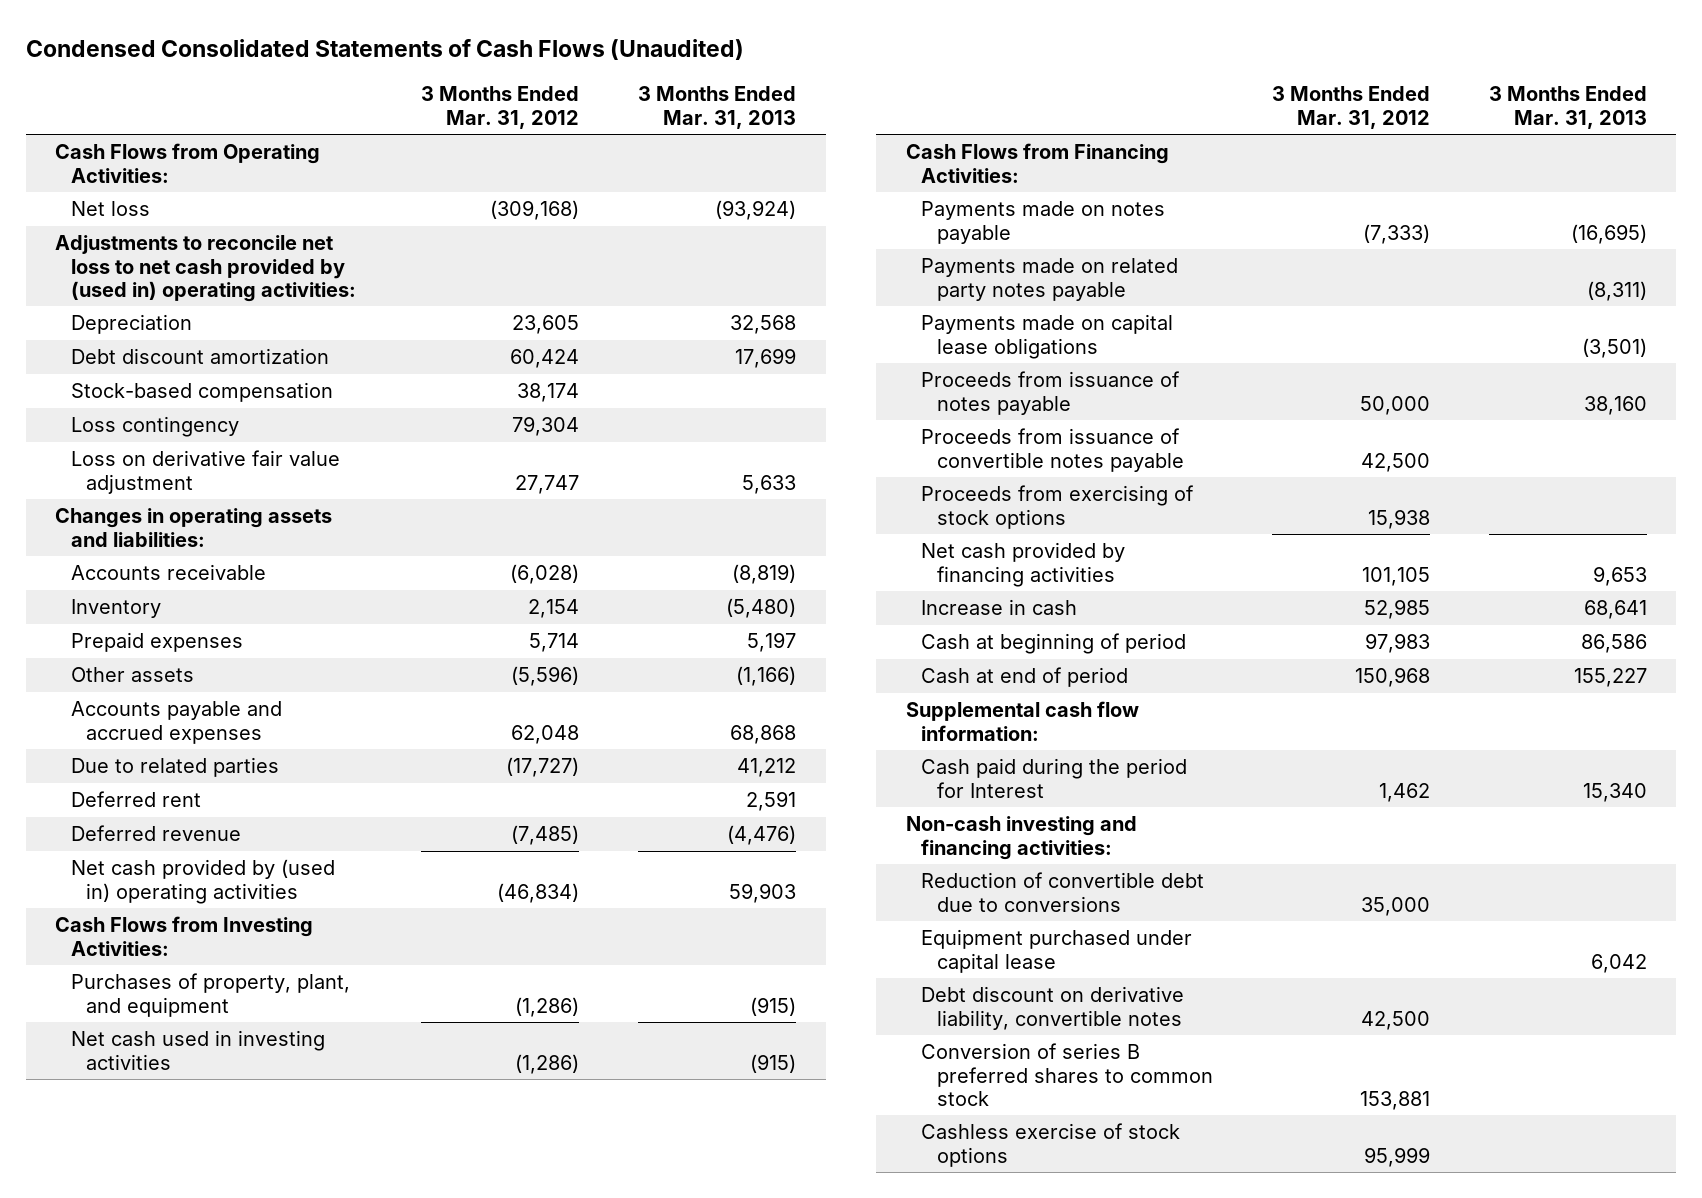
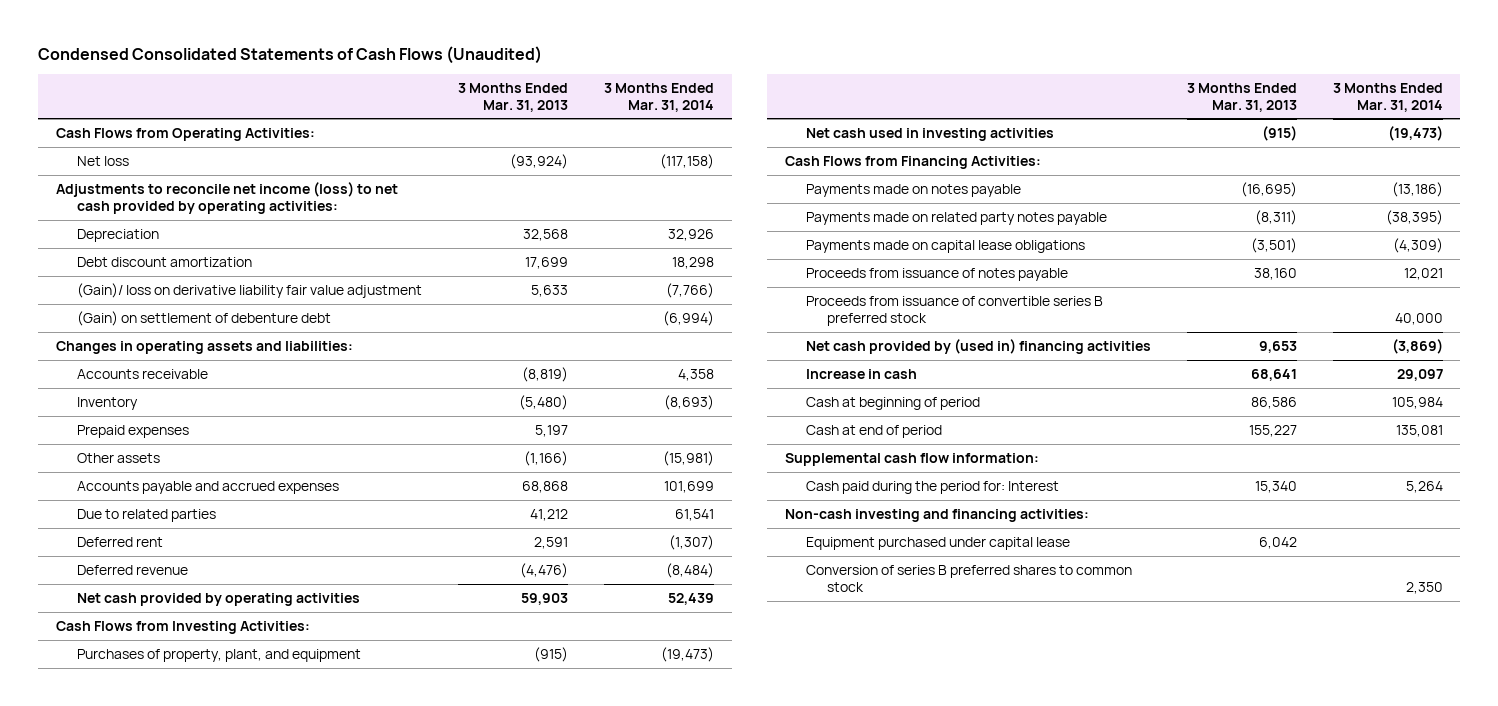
- | 3 Months Ended Mar. 31, 2012 | 3 Months Ended Mar. 31, 2013
+ | 3 Months Ended Mar. 31, 2013 | 3 Months Ended Mar. 31, 2014
- Adjustments to reconcile net loss to net cash provided by (used in) operating activities:
+ Adjustments to reconcile net income (loss) to net cash provided by operating activities:
- Stock-based compensation | 38,174 |
- Loss contingency | 79,304 |
- Loss on derivative fair value adjustment | 27,747 | 5,633
+ (Gain)/ loss on derivative liability fair value adjustment | 5,633 | (7,766)
+ (Gain) on settlement of debenture debt | | (6,994)
- Net cash provided by (used in) operating activities | (46,834) | 59,903
+ Net cash provided by operating activities | 59,903 | 52,439
- Proceeds from issuance of convertible notes payable | 42,500 |
- Proceeds from exercising of stock options | 15,938 |
- Net cash provided by financing activities | 101,105 | 9,653
+ Proceeds from issuance of convertible series B preferred stock | | 40,000
+ Net cash provided by (used in) financing activities | 9,653 | (3,869)
- Cash paid during the period for Interest | 1,462 | 15,340
+ Cash paid during the period for: Interest | 15,340 | 5,264
- Reduction of convertible debt due to conversions | 35,000 |
- Debt discount on derivative liability, convertible notes | 42,500 |
- Cashless exercise of stock options | 95,999 |

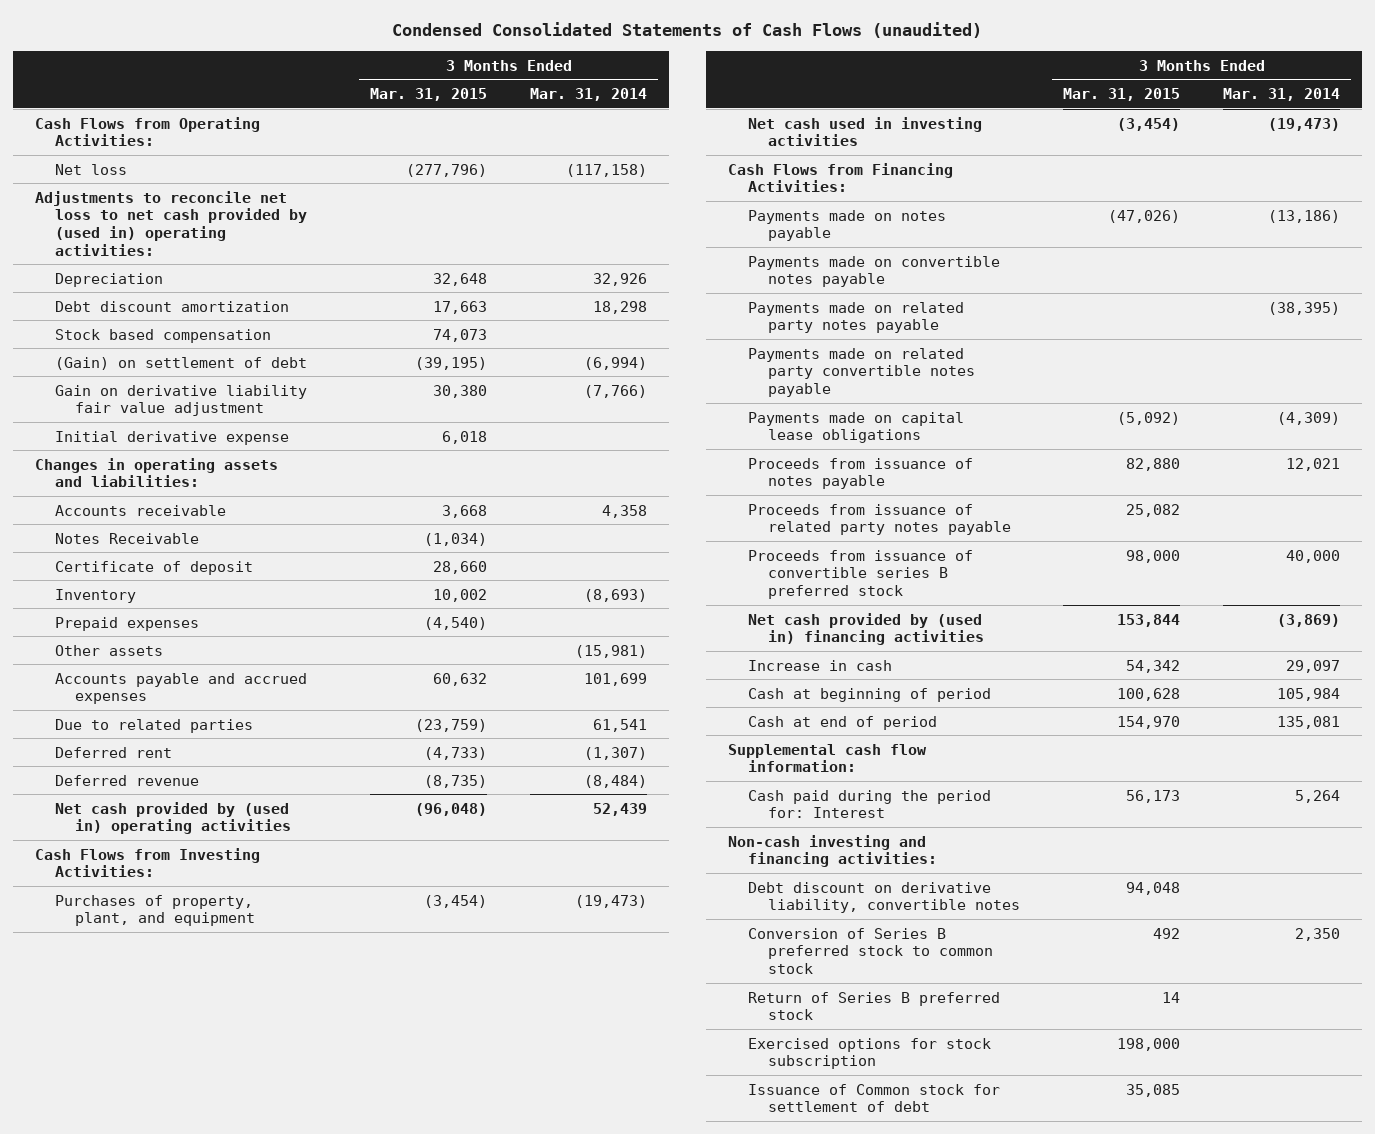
- Condensed Consolidated Statements of Cash Flows (Unaudited)
+ Condensed Consolidated Statements of Cash Flows (unaudited)
- | 3 Months Ended Mar. 31, 2013 | 3 Months Ended Mar. 31, 2014
+ | 3 Months Ended Mar. 31, 2015 | 3 Months Ended Mar. 31, 2014
- Adjustments to reconcile net income (loss) to net cash provided by operating activities:
+ Adjustments to reconcile net loss to net cash provided by (used in) operating activities:
- (Gain)/ loss on derivative liability fair value adjustment | 5,633 | (7,766)
- (Gain) on settlement of debenture debt | | (6,994)
+ Stock based compensation | 74,073 |
+ (Gain) on settlement of debt | (39,195) | (6,994)
+ Gain on derivative liability fair value adjustment | 30,380 | (7,766)
+ Initial derivative expense | 6,018 |
+ Notes Receivable | (1,034) |
+ Certificate of deposit | 28,660 |
- Net cash provided by operating activities | 59,903 | 52,439
+ Net cash provided by (used in) operating activities | (96,048) | 52,439
+ Payments made on convertible notes payable
+ Payments made on related party convertible notes payable
+ Proceeds from issuance of related party notes payable | 25,082 |
- Equipment purchased under capital lease | 6,042 |
- Conversion of series B preferred shares to common stock | | 2,350
+ Debt discount on derivative liability, convertible notes | 94,048 |
+ Conversion of Series B preferred stock to common stock | 492 | 2,350
+ Return of Series B preferred stock | 14 |
+ Exercised options for stock subscription | 198,000 |
+ Issuance of Common stock for settlement of debt | 35,085 |

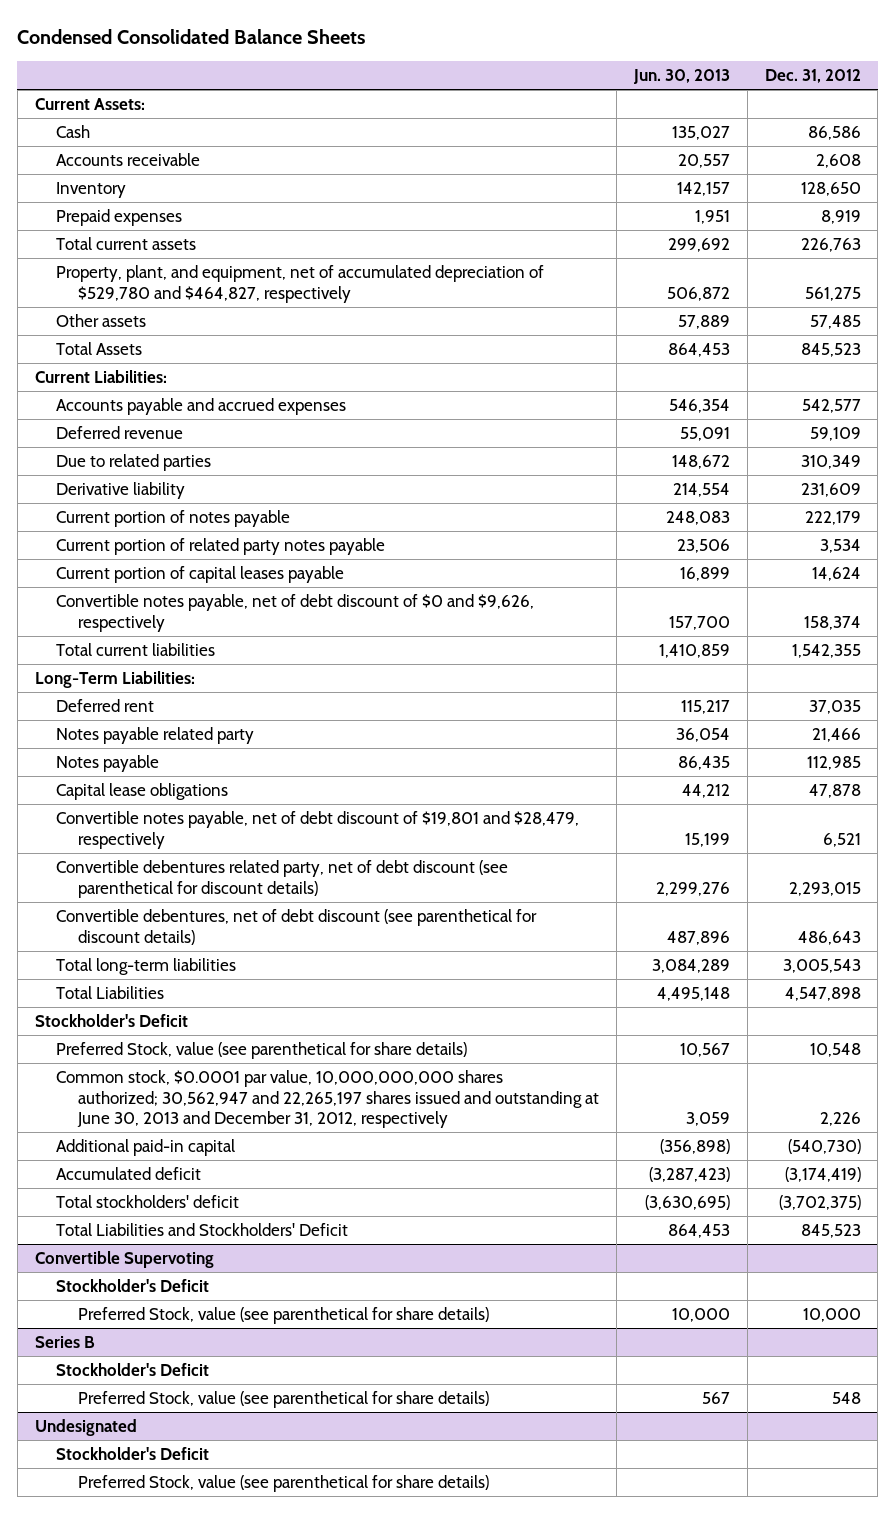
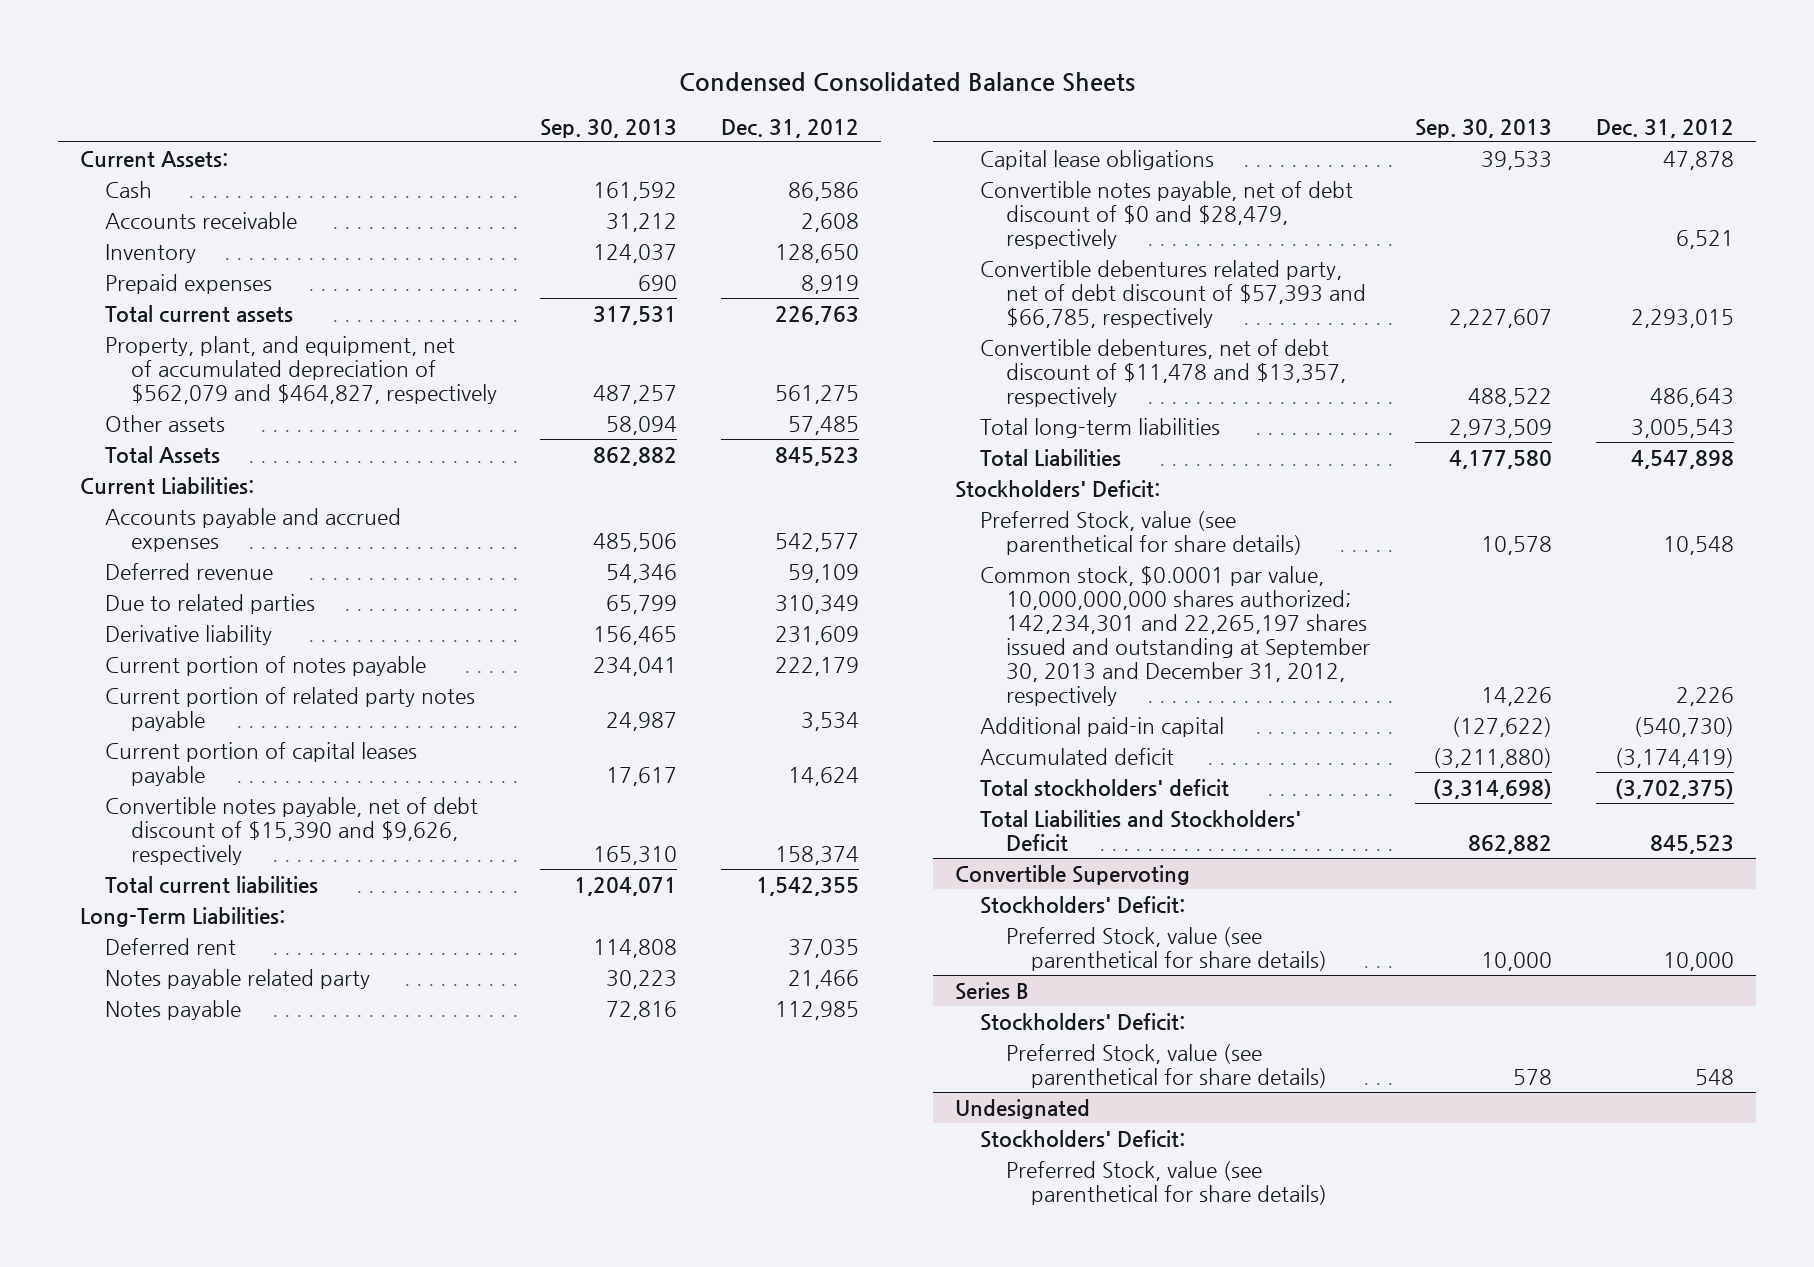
- | Jun. 30, 2013 | Dec. 31, 2012
+ | Sep. 30, 2013 | Dec. 31, 2012
- Property, plant, and equipment, net of accumulated depreciation of $529,780 and $464,827, respectively | 506,872 | 561,275
+ Property, plant, and equipment, net of accumulated depreciation of $562,079 and $464,827, respectively | 487,257 | 561,275
- Convertible notes payable, net of debt discount of $0 and $9,626, respectively | 157,700 | 158,374
+ Convertible notes payable, net of debt discount of $15,390 and $9,626, respectively | 165,310 | 158,374
- Convertible notes payable, net of debt discount of $19,801 and $28,479, respectively | 15,199 | 6,521
- Convertible debentures related party, net of debt discount (see parenthetical for discount details) | 2,299,276 | 2,293,015
- Convertible debentures, net of debt discount (see parenthetical for discount details) | 487,896 | 486,643
+ Convertible notes payable, net of debt discount of $0 and $28,479, respectively | | 6,521
+ Convertible debentures related party, net of debt discount of $57,393 and $66,785, respectively | 2,227,607 | 2,293,015
+ Convertible debentures, net of debt discount of $11,478 and $13,357, respectively | 488,522 | 486,643
- Stockholder's Deficit
+ Stockholders' Deficit:
- Common stock, $0.0001 par value, 10,000,000,000 shares authorized; 30,562,947 and 22,265,197 shares issued and outstanding at June 30, 2013 and December 31, 2012, respectively | 3,059 | 2,226
+ Common stock, $0.0001 par value, 10,000,000,000 shares authorized; 142,234,301 and 22,265,197 shares issued and outstanding at September 30, 2013 and December 31, 2012, respectively | 14,226 | 2,226
@ Convertible Supervoting
- Stockholder's Deficit
+ Stockholders' Deficit:
@ Series B
- Stockholder's Deficit
+ Stockholders' Deficit:
@ Undesignated
- Stockholder's Deficit
+ Stockholders' Deficit:

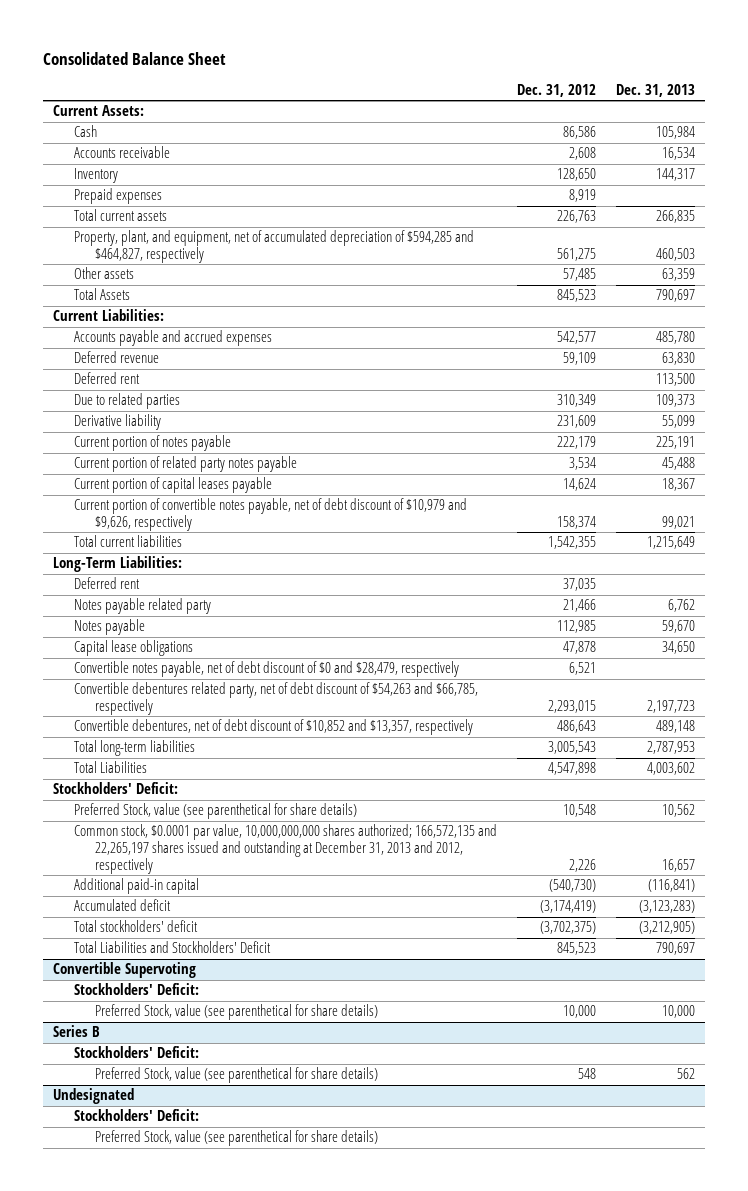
- Condensed Consolidated Balance Sheets
+ Consolidated Balance Sheet
- | Sep. 30, 2013 | Dec. 31, 2012
+ | Dec. 31, 2012 | Dec. 31, 2013
- Property, plant, and equipment, net of accumulated depreciation of $562,079 and $464,827, respectively | 487,257 | 561,275
+ Property, plant, and equipment, net of accumulated depreciation of $594,285 and $464,827, respectively | 561,275 | 460,503
+ Deferred rent | | 113,500
- Convertible notes payable, net of debt discount of $15,390 and $9,626, respectively | 165,310 | 158,374
+ Current portion of convertible notes payable, net of debt discount of $10,979 and $9,626, respectively | 158,374 | 99,021
- Convertible debentures related party, net of debt discount of $57,393 and $66,785, respectively | 2,227,607 | 2,293,015
- Convertible debentures, net of debt discount of $11,478 and $13,357, respectively | 488,522 | 486,643
+ Convertible debentures related party, net of debt discount of $54,263 and $66,785, respectively | 2,293,015 | 2,197,723
+ Convertible debentures, net of debt discount of $10,852 and $13,357, respectively | 486,643 | 489,148
- Common stock, $0.0001 par value, 10,000,000,000 shares authorized; 142,234,301 and 22,265,197 shares issued and outstanding at September 30, 2013 and December 31, 2012, respectively | 14,226 | 2,226
+ Common stock, $0.0001 par value, 10,000,000,000 shares authorized; 166,572,135 and 22,265,197 shares issued and outstanding at December 31, 2013 and 2012, respectively | 2,226 | 16,657

